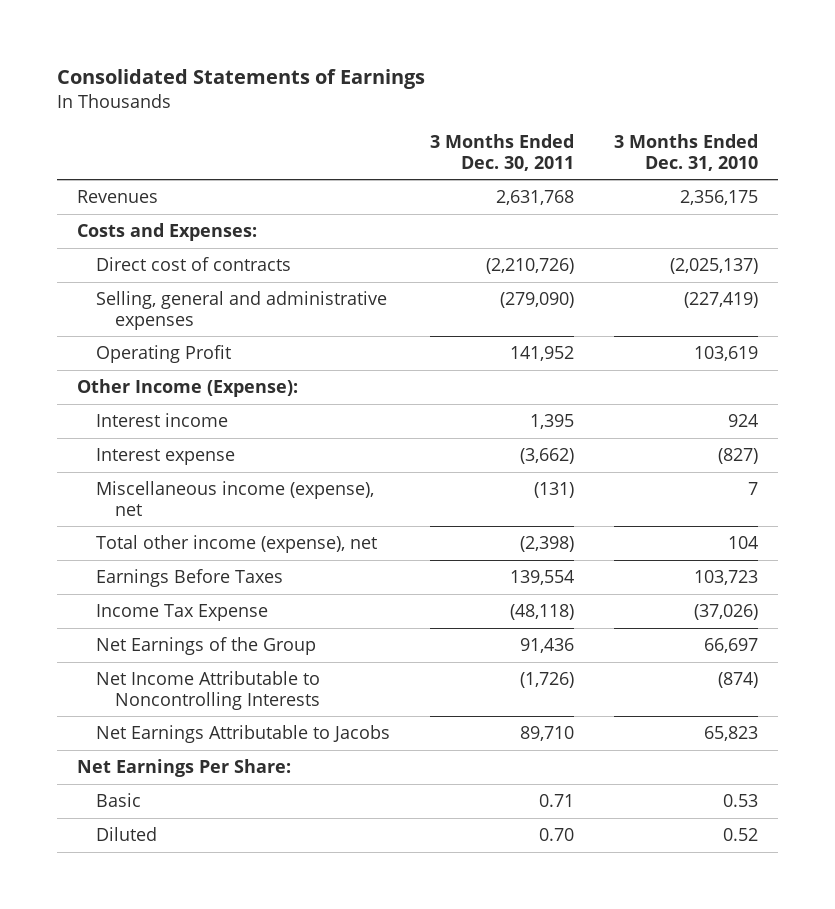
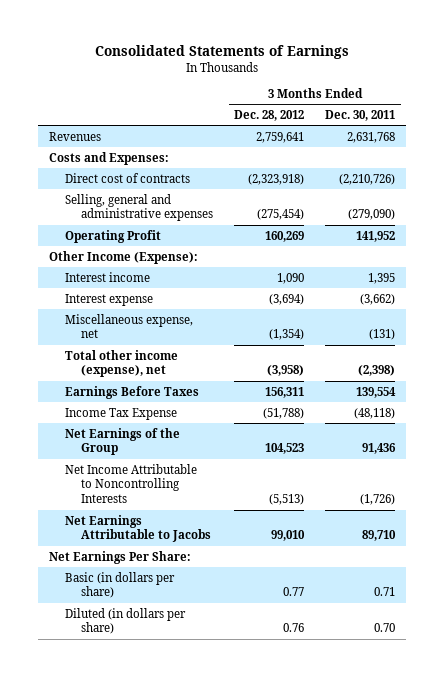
- | 3 Months Ended Dec. 30, 2011 | 3 Months Ended Dec. 31, 2010
+ | 3 Months Ended Dec. 28, 2012 | 3 Months Ended Dec. 30, 2011
- Miscellaneous income (expense), net | (131) | 7
+ Miscellaneous expense, net | (1,354) | (131)
- Basic | 0.71 | 0.53
- Diluted | 0.70 | 0.52
+ Basic (in dollars per share) | 0.77 | 0.71
+ Diluted (in dollars per share) | 0.76 | 0.70

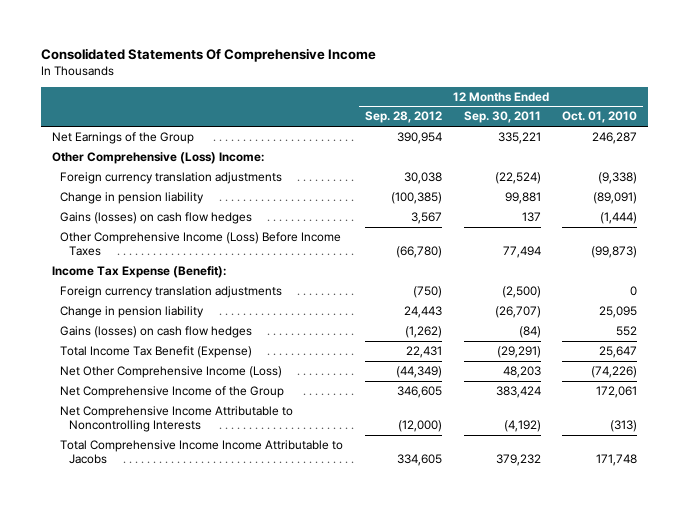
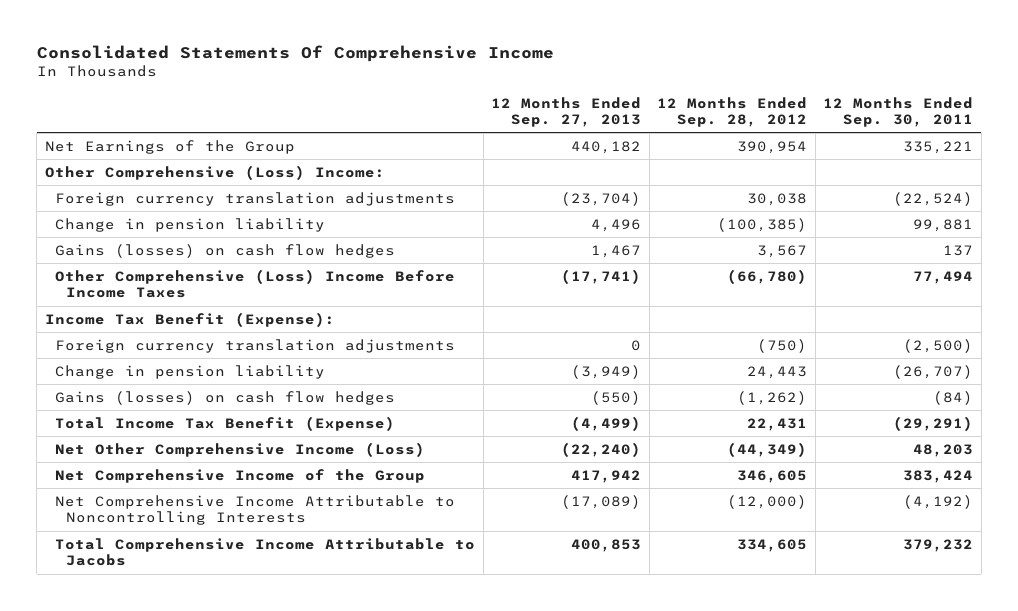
- | 12 Months Ended Sep. 28, 2012 | 12 Months Ended Sep. 30, 2011 | 12 Months Ended Oct. 01, 2010
+ | 12 Months Ended Sep. 27, 2013 | 12 Months Ended Sep. 28, 2012 | 12 Months Ended Sep. 30, 2011
- Other Comprehensive Income (Loss) Before Income Taxes | (66,780) | 77,494 | (99,873)
- Income Tax Expense (Benefit):
+ Other Comprehensive (Loss) Income Before Income Taxes | (17,741) | (66,780) | 77,494
+ Income Tax Benefit (Expense):
- Total Comprehensive Income Income Attributable to Jacobs | 334,605 | 379,232 | 171,748
+ Total Comprehensive Income Attributable to Jacobs | 400,853 | 334,605 | 379,232

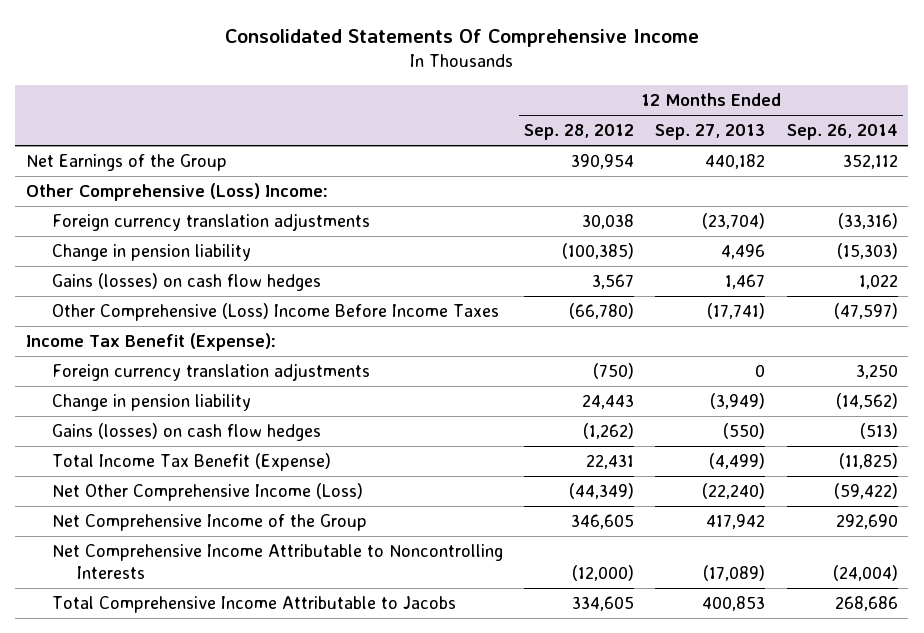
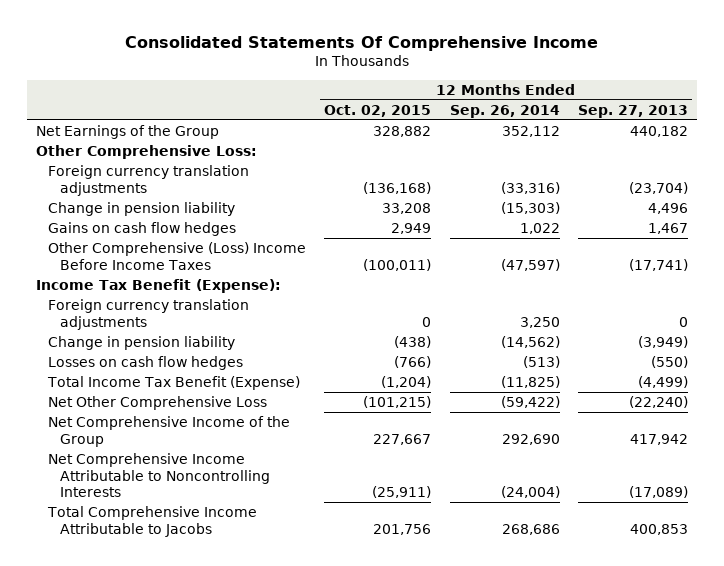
- | 12 Months Ended Sep. 28, 2012 | 12 Months Ended Sep. 27, 2013 | 12 Months Ended Sep. 26, 2014
+ | 12 Months Ended Oct. 02, 2015 | 12 Months Ended Sep. 26, 2014 | 12 Months Ended Sep. 27, 2013
- Other Comprehensive (Loss) Income:
+ Other Comprehensive Loss:
- Gains (losses) on cash flow hedges | 3,567 | 1,467 | 1,022
+ Gains on cash flow hedges | 2,949 | 1,022 | 1,467
- Gains (losses) on cash flow hedges | (1,262) | (550) | (513)
+ Losses on cash flow hedges | (766) | (513) | (550)
- Net Other Comprehensive Income (Loss) | (44,349) | (22,240) | (59,422)
+ Net Other Comprehensive Loss | (101,215) | (59,422) | (22,240)

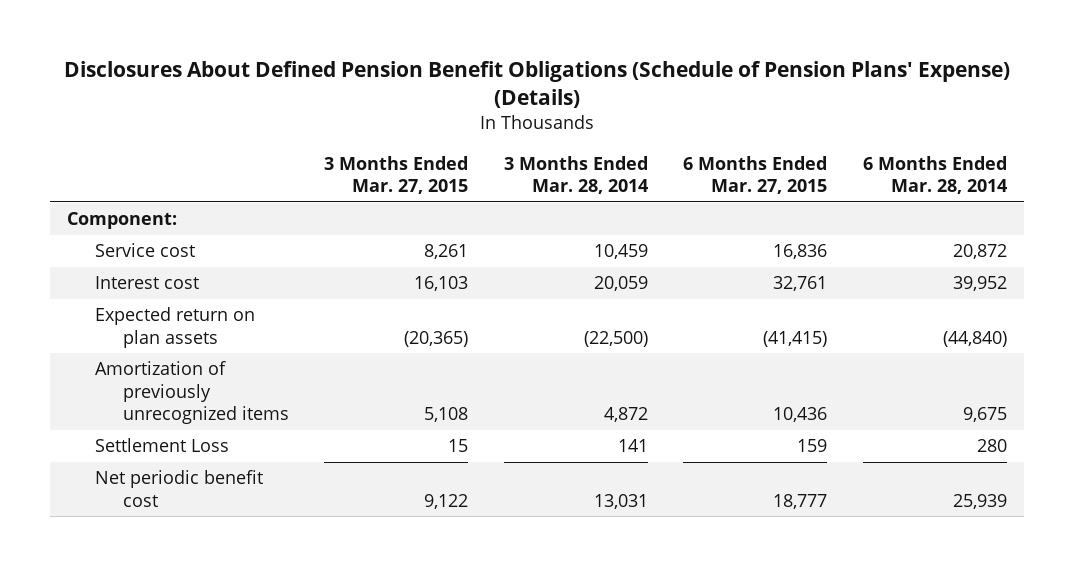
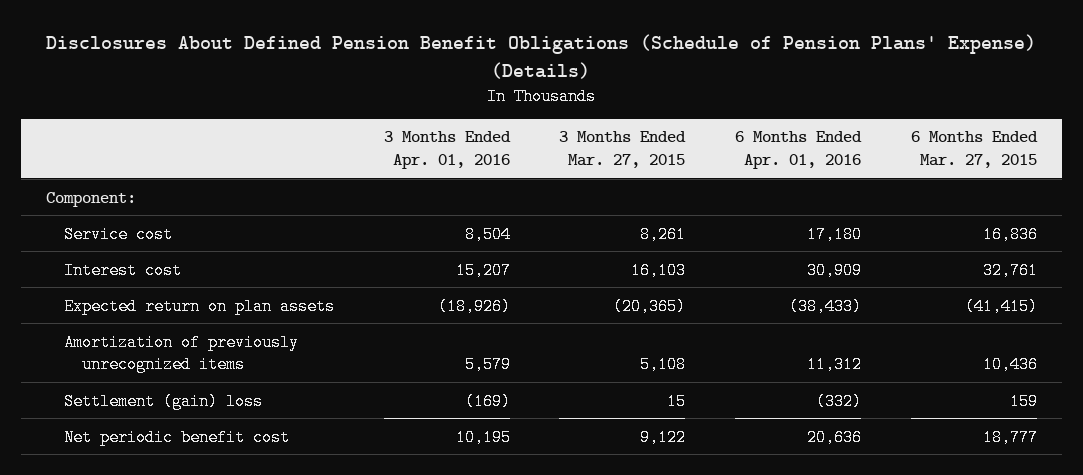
- | 3 Months Ended Mar. 27, 2015 | 3 Months Ended Mar. 28, 2014 | 6 Months Ended Mar. 27, 2015 | 6 Months Ended Mar. 28, 2014
+ | 3 Months Ended Apr. 01, 2016 | 3 Months Ended Mar. 27, 2015 | 6 Months Ended Apr. 01, 2016 | 6 Months Ended Mar. 27, 2015
- Settlement Loss | 15 | 141 | 159 | 280
+ Settlement (gain) loss | (169) | 15 | (332) | 159

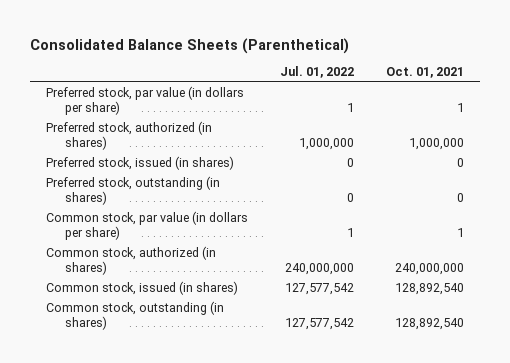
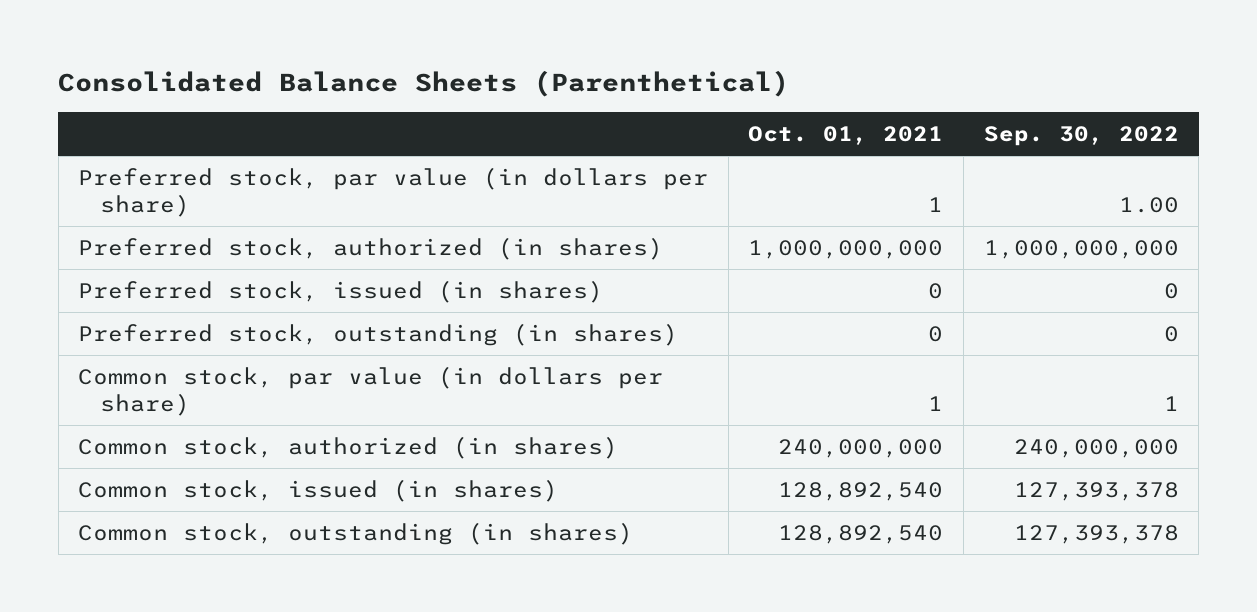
- | Jul. 01, 2022 | Oct. 01, 2021
+ | Oct. 01, 2021 | Sep. 30, 2022
- Preferred stock, authorized (in shares) | 1,000,000 | 1,000,000
+ Preferred stock, authorized (in shares) | 1,000,000,000 | 1,000,000,000

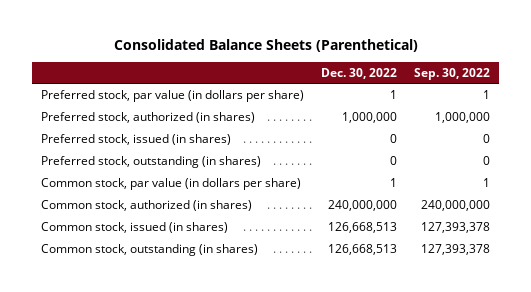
- | Oct. 01, 2021 | Sep. 30, 2022
+ | Dec. 30, 2022 | Sep. 30, 2022
- Preferred stock, par value (in dollars per share) | 1 | 1.00
- Preferred stock, authorized (in shares) | 1,000,000,000 | 1,000,000,000
+ Preferred stock, par value (in dollars per share) | 1 | 1
+ Preferred stock, authorized (in shares) | 1,000,000 | 1,000,000

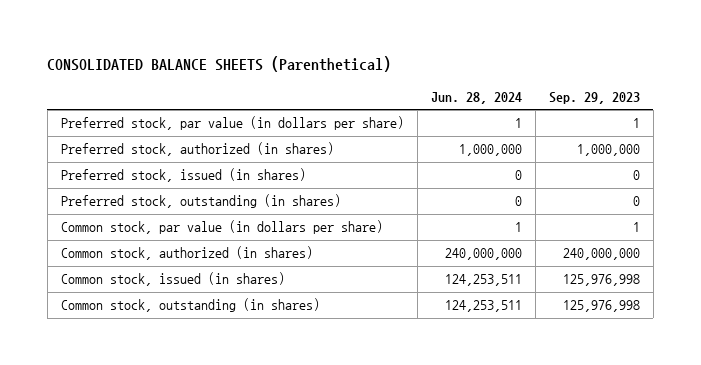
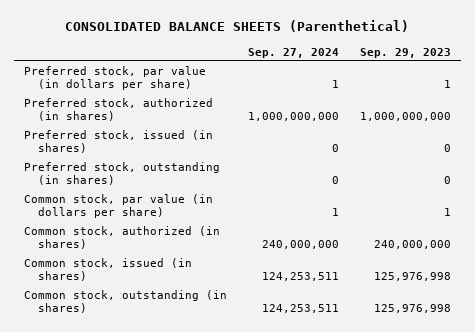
- | Jun. 28, 2024 | Sep. 29, 2023
+ | Sep. 27, 2024 | Sep. 29, 2023
- Preferred stock, authorized (in shares) | 1,000,000 | 1,000,000
+ Preferred stock, authorized (in shares) | 1,000,000,000 | 1,000,000,000

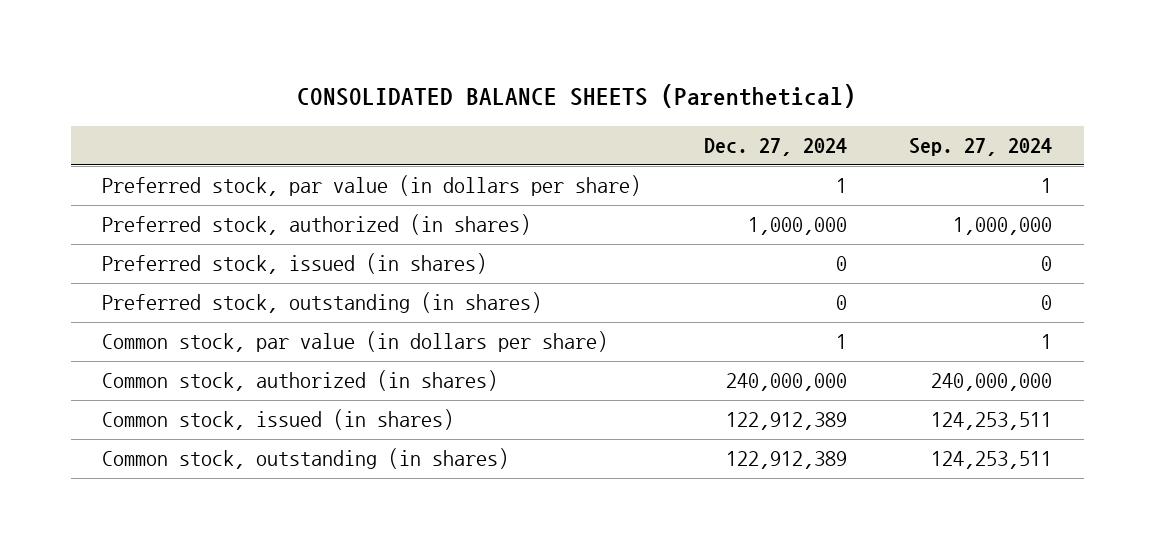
- | Sep. 27, 2024 | Sep. 29, 2023
+ | Dec. 27, 2024 | Sep. 27, 2024
- Preferred stock, authorized (in shares) | 1,000,000,000 | 1,000,000,000
+ Preferred stock, authorized (in shares) | 1,000,000 | 1,000,000

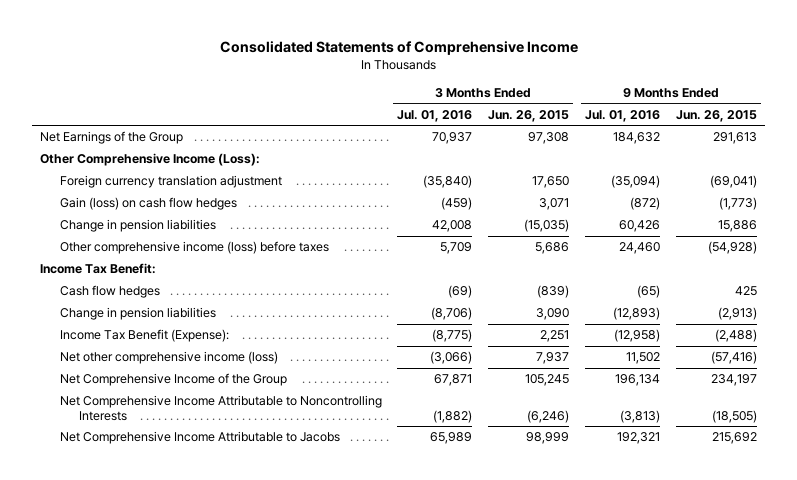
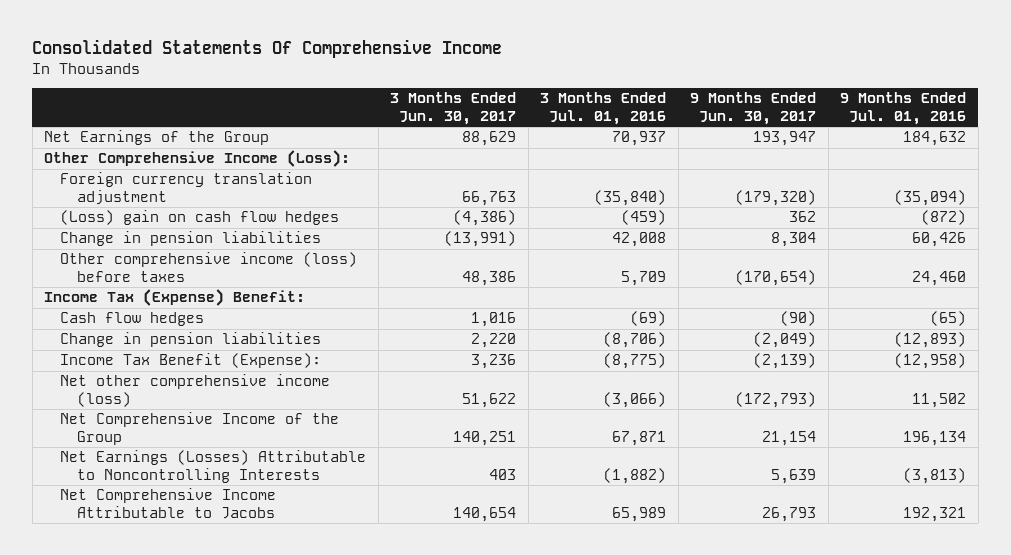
- Consolidated Statements of Comprehensive Income
+ Consolidated Statements Of Comprehensive Income
- | 3 Months Ended Jul. 01, 2016 | 3 Months Ended Jun. 26, 2015 | 9 Months Ended Jul. 01, 2016 | 9 Months Ended Jun. 26, 2015
+ | 3 Months Ended Jun. 30, 2017 | 3 Months Ended Jul. 01, 2016 | 9 Months Ended Jun. 30, 2017 | 9 Months Ended Jul. 01, 2016
- Gain (loss) on cash flow hedges | (459) | 3,071 | (872) | (1,773)
+ (Loss) gain on cash flow hedges | (4,386) | (459) | 362 | (872)
- Income Tax Benefit:
+ Income Tax (Expense) Benefit:
- Net Comprehensive Income Attributable to Noncontrolling Interests | (1,882) | (6,246) | (3,813) | (18,505)
+ Net Earnings (Losses) Attributable to Noncontrolling Interests | 403 | (1,882) | 5,639 | (3,813)

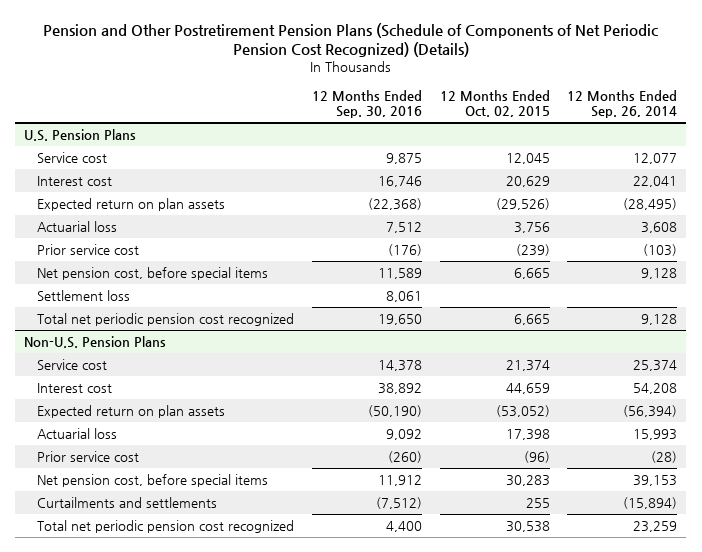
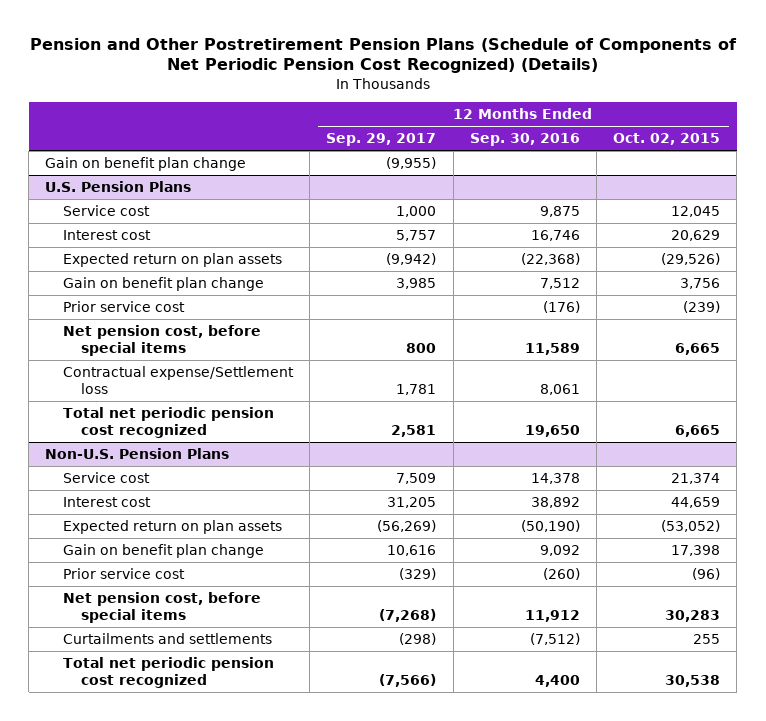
- | 12 Months Ended Sep. 30, 2016 | 12 Months Ended Oct. 02, 2015 | 12 Months Ended Sep. 26, 2014
+ | 12 Months Ended Sep. 29, 2017 | 12 Months Ended Sep. 30, 2016 | 12 Months Ended Oct. 02, 2015
+ Gain on benefit plan change | (9,955) | |
@ U.S. Pension Plans
- Actuarial loss | 7,512 | 3,756 | 3,608
+ Gain on benefit plan change | 3,985 | 7,512 | 3,756
- Settlement loss | 8,061 | |
+ Contractual expense/Settlement loss | 1,781 | 8,061 |
@ Non-U.S. Pension Plans
- Actuarial loss | 9,092 | 17,398 | 15,993
+ Gain on benefit plan change | 10,616 | 9,092 | 17,398

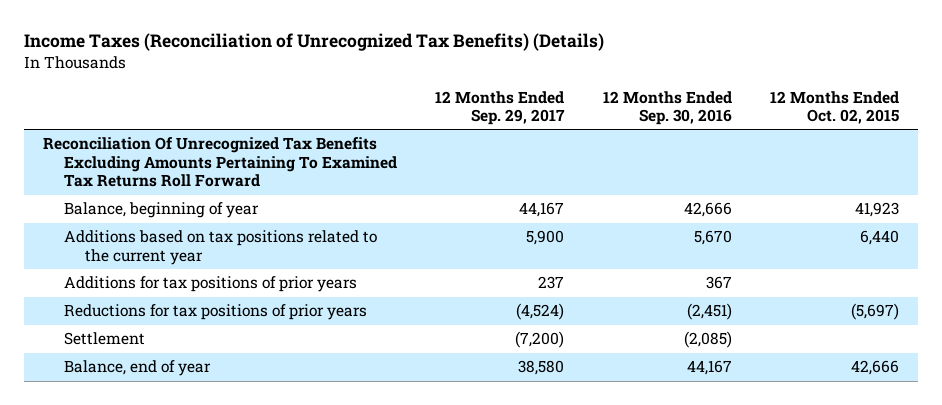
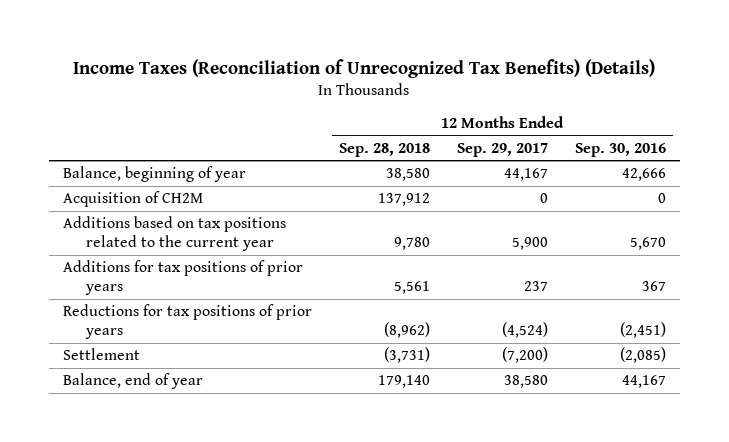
- | 12 Months Ended Sep. 29, 2017 | 12 Months Ended Sep. 30, 2016 | 12 Months Ended Oct. 02, 2015
+ | 12 Months Ended Sep. 28, 2018 | 12 Months Ended Sep. 29, 2017 | 12 Months Ended Sep. 30, 2016
- Reconciliation Of Unrecognized Tax Benefits Excluding Amounts Pertaining To Examined Tax Returns Roll Forward
+ Acquisition of CH2M | 137,912 | 0 | 0

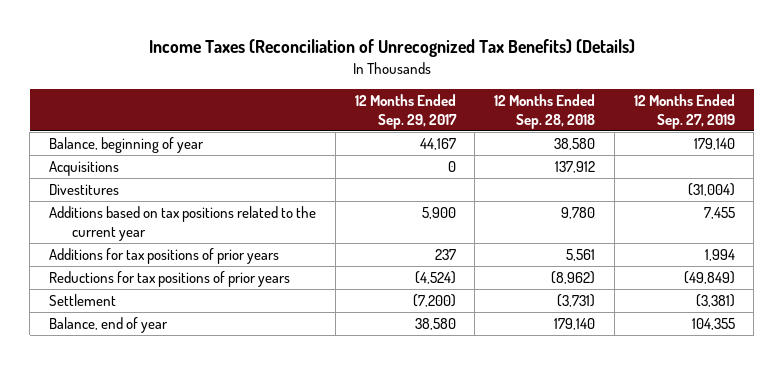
- | 12 Months Ended Sep. 28, 2018 | 12 Months Ended Sep. 29, 2017 | 12 Months Ended Sep. 30, 2016
+ | 12 Months Ended Sep. 29, 2017 | 12 Months Ended Sep. 28, 2018 | 12 Months Ended Sep. 27, 2019
- Acquisition of CH2M | 137,912 | 0 | 0
+ Acquisitions | 0 | 137,912 |
+ Divestitures | | | (31,004)

